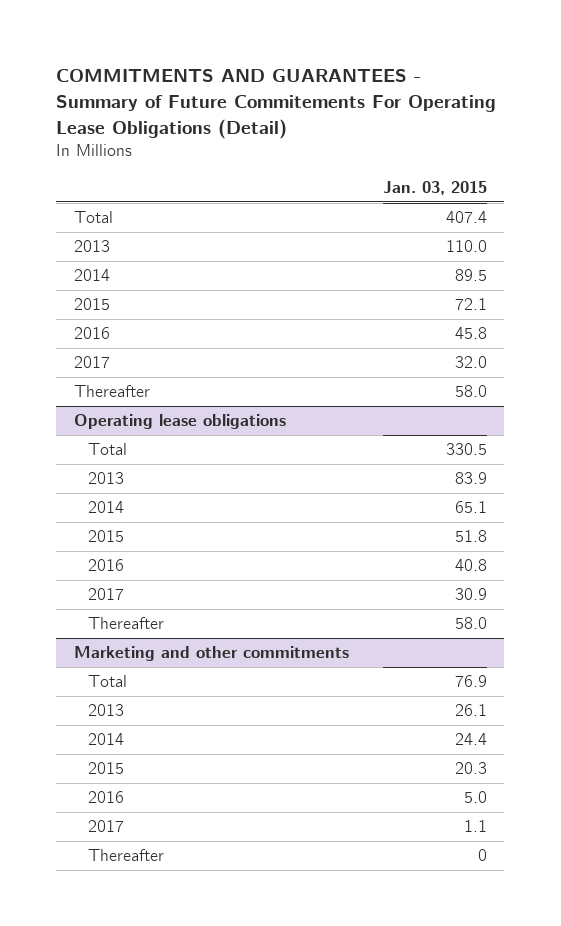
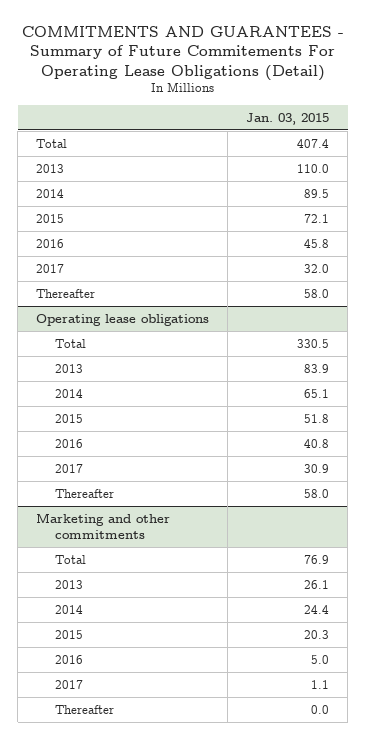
@ Marketing and other commitments
- Thereafter | 0
+ Thereafter | 0.0

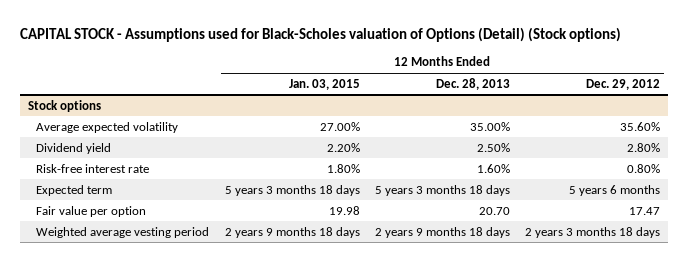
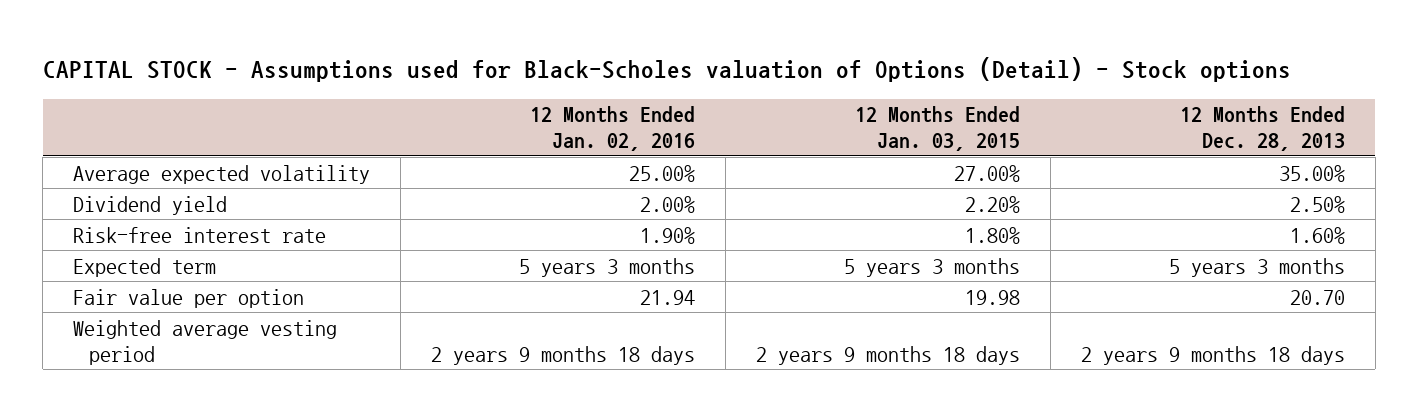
- CAPITAL STOCK - Assumptions used for Black-Scholes valuation of Options (Detail) (Stock options)
+ CAPITAL STOCK - Assumptions used for Black-Scholes valuation of Options (Detail) - Stock options
- | 12 Months Ended Jan. 03, 2015 | 12 Months Ended Dec. 28, 2013 | 12 Months Ended Dec. 29, 2012
+ | 12 Months Ended Jan. 02, 2016 | 12 Months Ended Jan. 03, 2015 | 12 Months Ended Dec. 28, 2013
- Stock options
- Expected term | 5 years 3 months 18 days | 5 years 3 months 18 days | 5 years 6 months
+ Expected term | 5 years 3 months | 5 years 3 months | 5 years 3 months

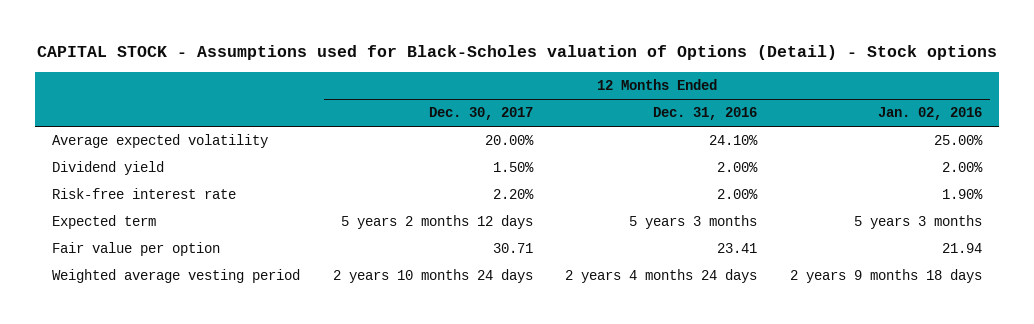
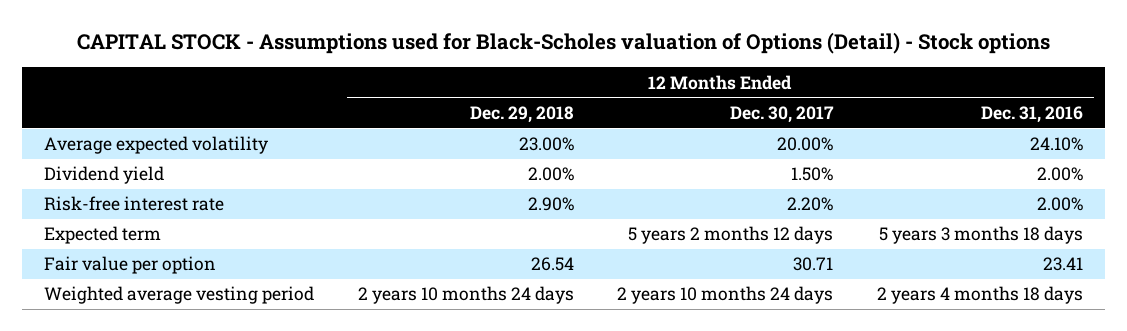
- | 12 Months Ended Dec. 30, 2017 | 12 Months Ended Dec. 31, 2016 | 12 Months Ended Jan. 02, 2016
+ | 12 Months Ended Dec. 29, 2018 | 12 Months Ended Dec. 30, 2017 | 12 Months Ended Dec. 31, 2016
- Expected term | 5 years 2 months 12 days | 5 years 3 months | 5 years 3 months
+ Expected term | | 5 years 2 months 12 days | 5 years 3 months 18 days
- Weighted average vesting period | 2 years 10 months 24 days | 2 years 4 months 24 days | 2 years 9 months 18 days
+ Weighted average vesting period | 2 years 10 months 24 days | 2 years 10 months 24 days | 2 years 4 months 18 days

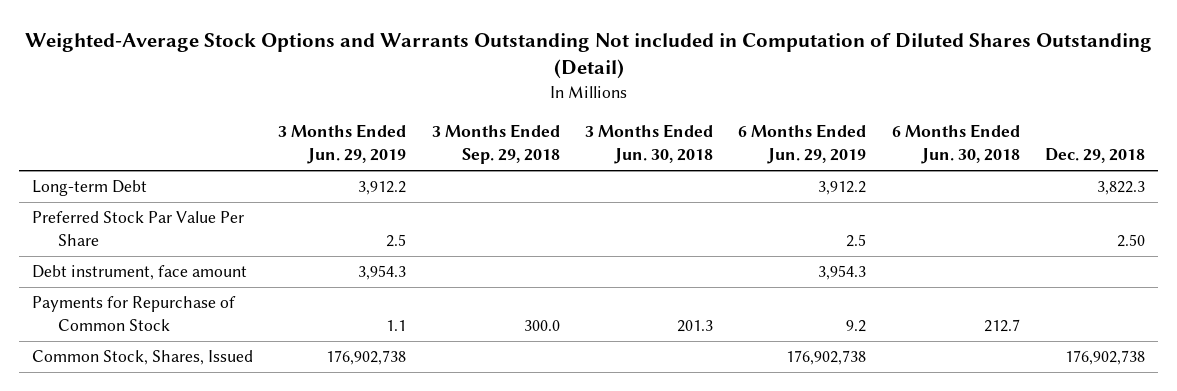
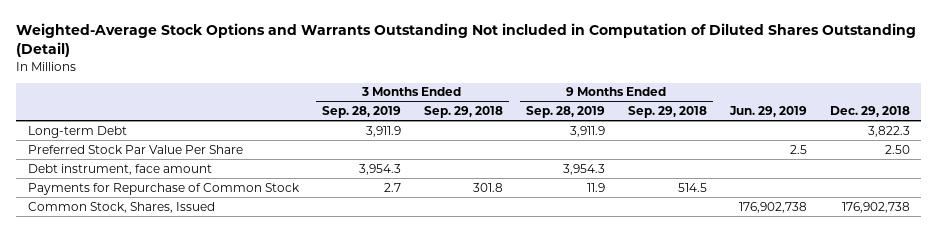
- | 3 Months Ended Jun. 29, 2019 | 3 Months Ended Sep. 29, 2018 | 3 Months Ended Jun. 30, 2018 | 6 Months Ended Jun. 29, 2019 | 6 Months Ended Jun. 30, 2018 | Dec. 29, 2018
+ | 3 Months Ended Sep. 28, 2019 | 3 Months Ended Sep. 29, 2018 | 9 Months Ended Sep. 28, 2019 | 9 Months Ended Sep. 29, 2018 | Jun. 29, 2019 | Dec. 29, 2018
- Payments for Repurchase of Common Stock | 1.1 | 300.0 | 201.3 | 9.2 | 212.7 |
+ Payments for Repurchase of Common Stock | 2.7 | 301.8 | 11.9 | 514.5 | |

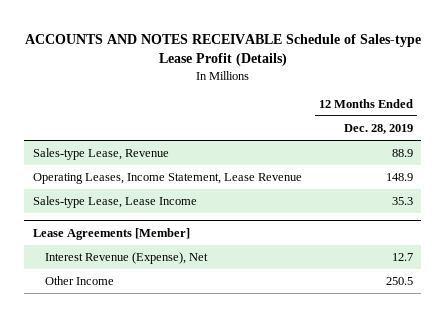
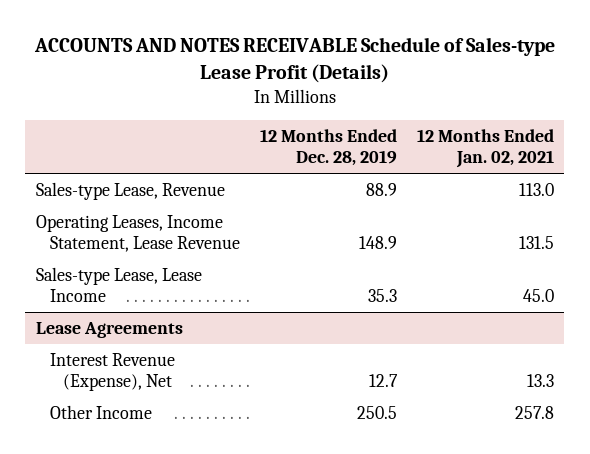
- | 12 Months Ended Dec. 28, 2019
+ | 12 Months Ended Dec. 28, 2019 | 12 Months Ended Jan. 02, 2021
- Lease Agreements [Member]
+ Lease Agreements

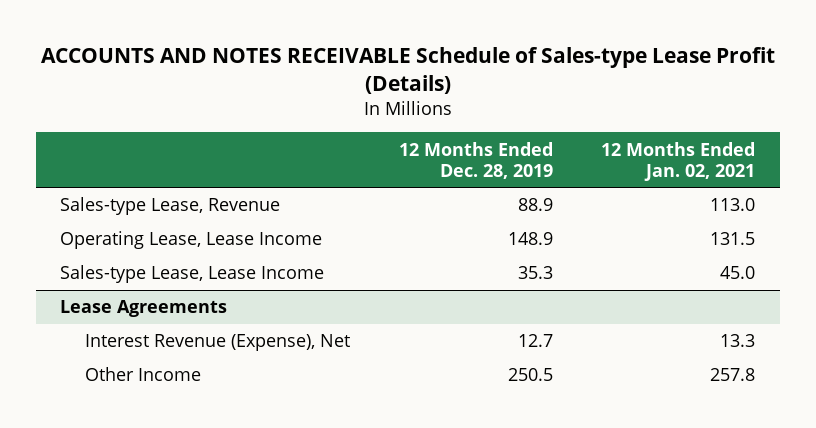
- Operating Leases, Income Statement, Lease Revenue | 148.9 | 131.5
+ Operating Lease, Lease Income | 148.9 | 131.5

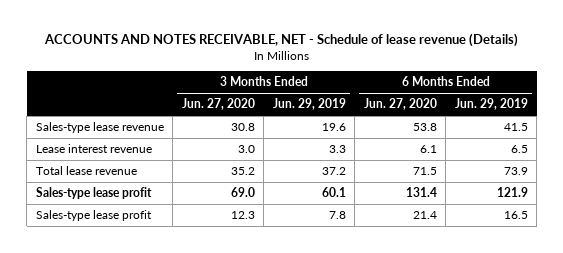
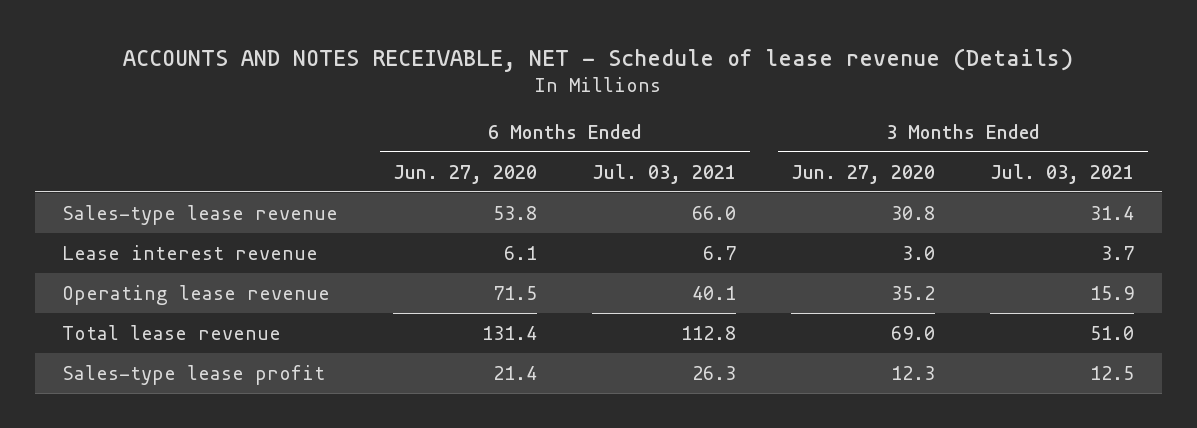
- | 3 Months Ended Jun. 27, 2020 | 3 Months Ended Jun. 29, 2019 | 6 Months Ended Jun. 27, 2020 | 6 Months Ended Jun. 29, 2019
+ | 6 Months Ended Jun. 27, 2020 | 6 Months Ended Jul. 03, 2021 | 3 Months Ended Jun. 27, 2020 | 3 Months Ended Jul. 03, 2021
- Total lease revenue | 35.2 | 37.2 | 71.5 | 73.9
- Sales-type lease profit | 69.0 | 60.1 | 131.4 | 121.9
+ Operating lease revenue | 71.5 | 40.1 | 35.2 | 15.9
+ Total lease revenue | 131.4 | 112.8 | 69.0 | 51.0

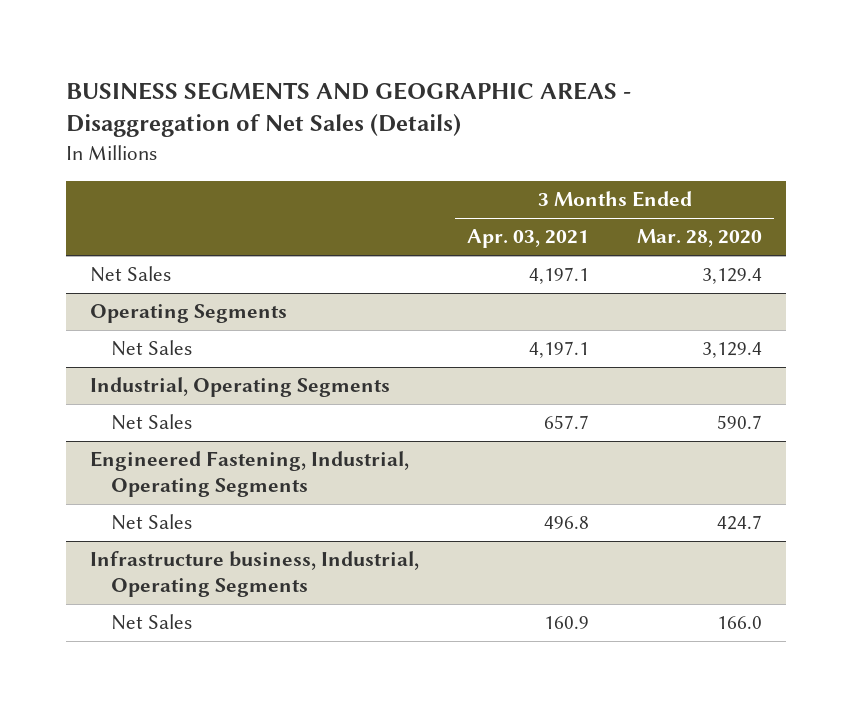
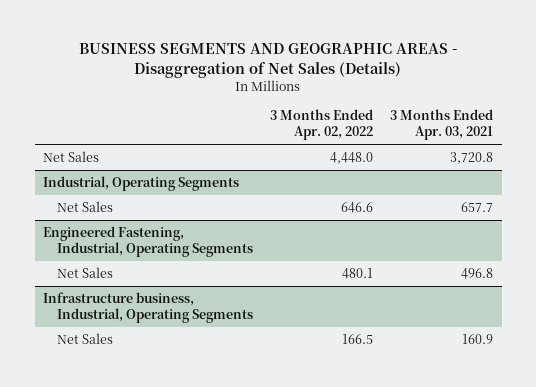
- | 3 Months Ended Apr. 03, 2021 | 3 Months Ended Mar. 28, 2020
+ | 3 Months Ended Apr. 02, 2022 | 3 Months Ended Apr. 03, 2021
- Net Sales | 4,197.1 | 3,129.4
- Operating Segments
- Net Sales | 4,197.1 | 3,129.4
+ Net Sales | 4,448.0 | 3,720.8

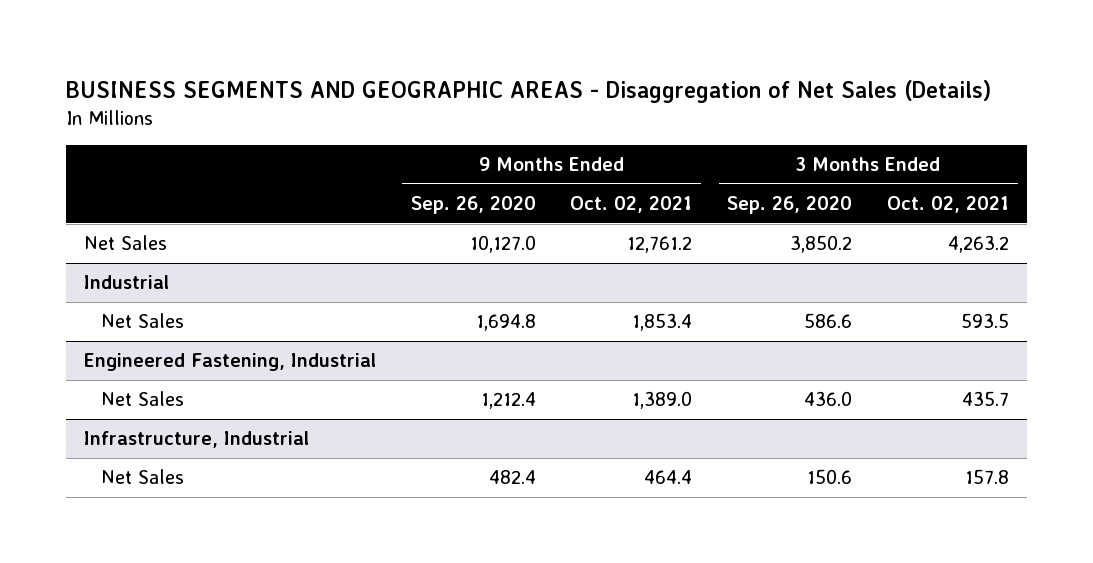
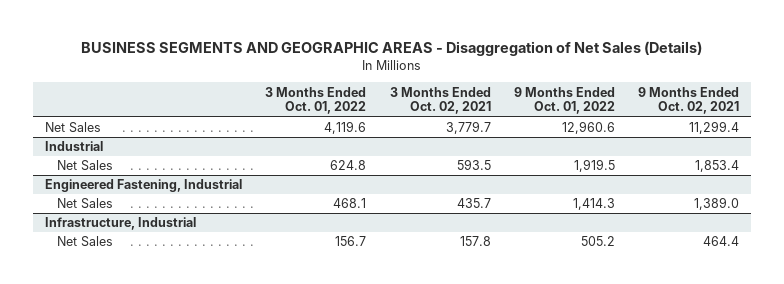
- | 9 Months Ended Sep. 26, 2020 | 9 Months Ended Oct. 02, 2021 | 3 Months Ended Sep. 26, 2020 | 3 Months Ended Oct. 02, 2021
+ | 3 Months Ended Oct. 01, 2022 | 3 Months Ended Oct. 02, 2021 | 9 Months Ended Oct. 01, 2022 | 9 Months Ended Oct. 02, 2021
- Net Sales | 10,127.0 | 12,761.2 | 3,850.2 | 4,263.2
+ Net Sales | 4,119.6 | 3,779.7 | 12,960.6 | 11,299.4

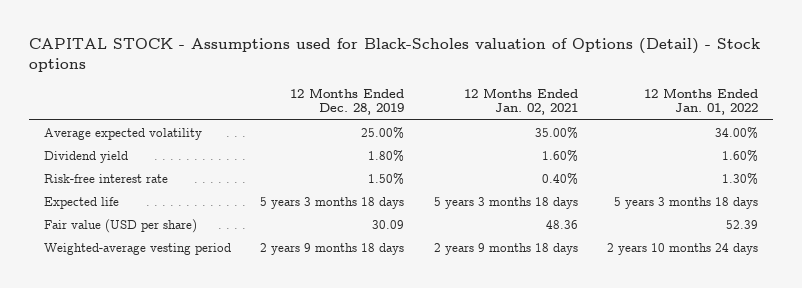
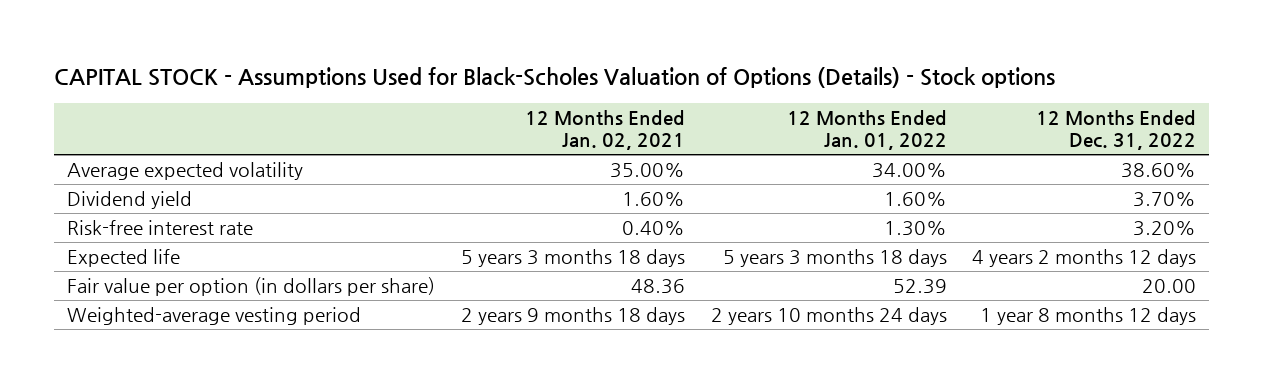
- CAPITAL STOCK - Assumptions used for Black-Scholes valuation of Options (Detail) - Stock options
+ CAPITAL STOCK - Assumptions Used for Black-Scholes Valuation of Options (Details) - Stock options
- | 12 Months Ended Dec. 28, 2019 | 12 Months Ended Jan. 02, 2021 | 12 Months Ended Jan. 01, 2022
+ | 12 Months Ended Jan. 02, 2021 | 12 Months Ended Jan. 01, 2022 | 12 Months Ended Dec. 31, 2022
- Fair value (USD per share) | 30.09 | 48.36 | 52.39
+ Fair value per option (in dollars per share) | 48.36 | 52.39 | 20.00

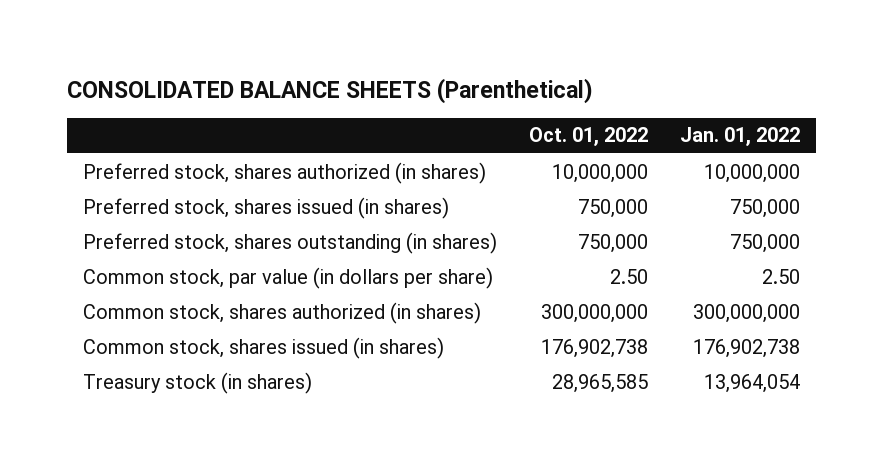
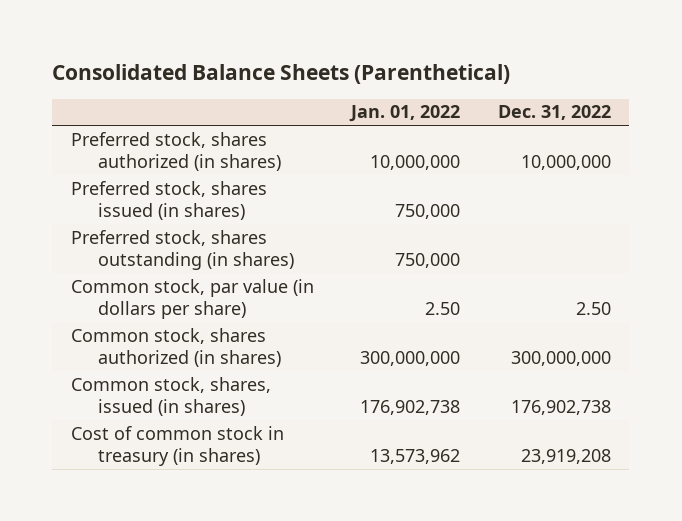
- CONSOLIDATED BALANCE SHEETS (Parenthetical)
+ Consolidated Balance Sheets (Parenthetical)
- | Oct. 01, 2022 | Jan. 01, 2022
+ | Jan. 01, 2022 | Dec. 31, 2022
- Common stock, shares issued (in shares) | 176,902,738 | 176,902,738
- Treasury stock (in shares) | 28,965,585 | 13,964,054
+ Common stock, shares, issued (in shares) | 176,902,738 | 176,902,738
+ Cost of common stock in treasury (in shares) | 13,573,962 | 23,919,208

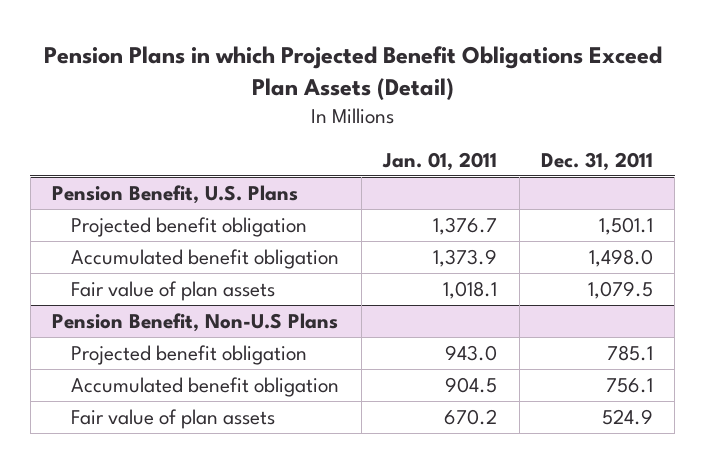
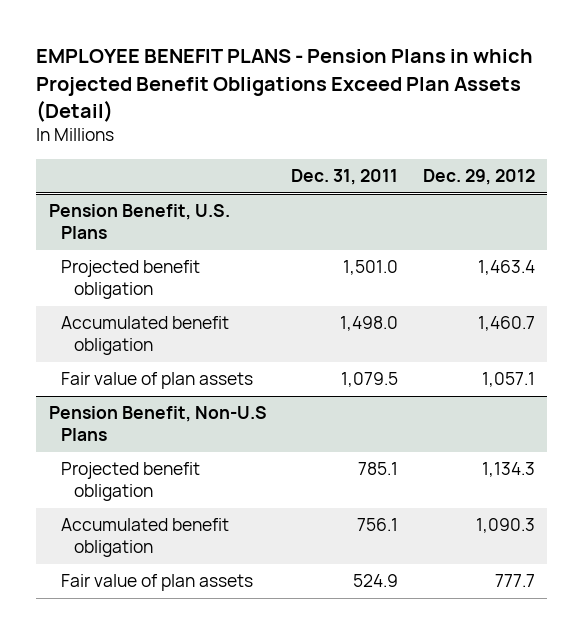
- Pension Plans in which Projected Benefit Obligations Exceed Plan Assets (Detail)
+ EMPLOYEE BENEFIT PLANS - Pension Plans in which Projected Benefit Obligations Exceed Plan Assets (Detail)
- | Jan. 01, 2011 | Dec. 31, 2011
+ | Dec. 31, 2011 | Dec. 29, 2012
@ Pension Benefit, U.S. Plans
- Projected benefit obligation | 1,376.7 | 1,501.1
+ Projected benefit obligation | 1,501.0 | 1,463.4

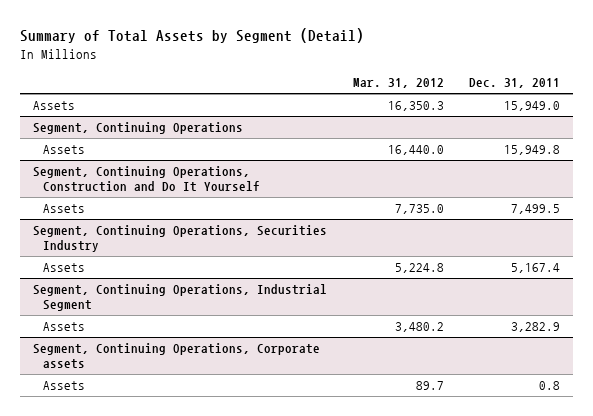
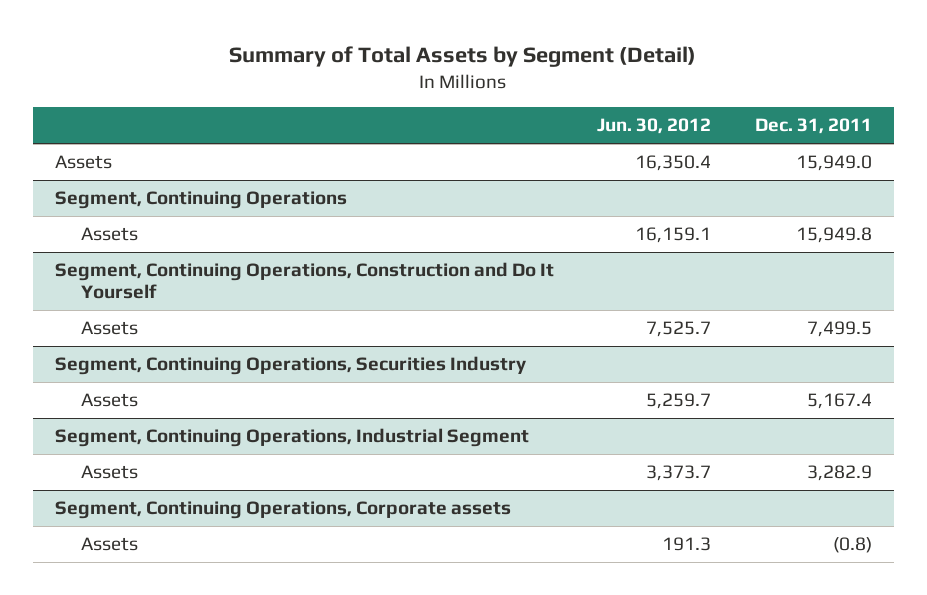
- | Mar. 31, 2012 | Dec. 31, 2011
+ | Jun. 30, 2012 | Dec. 31, 2011
@ Segment, Continuing Operations, Corporate assets
- Assets | 89.7 | 0.8
+ Assets | 191.3 | (0.8)

